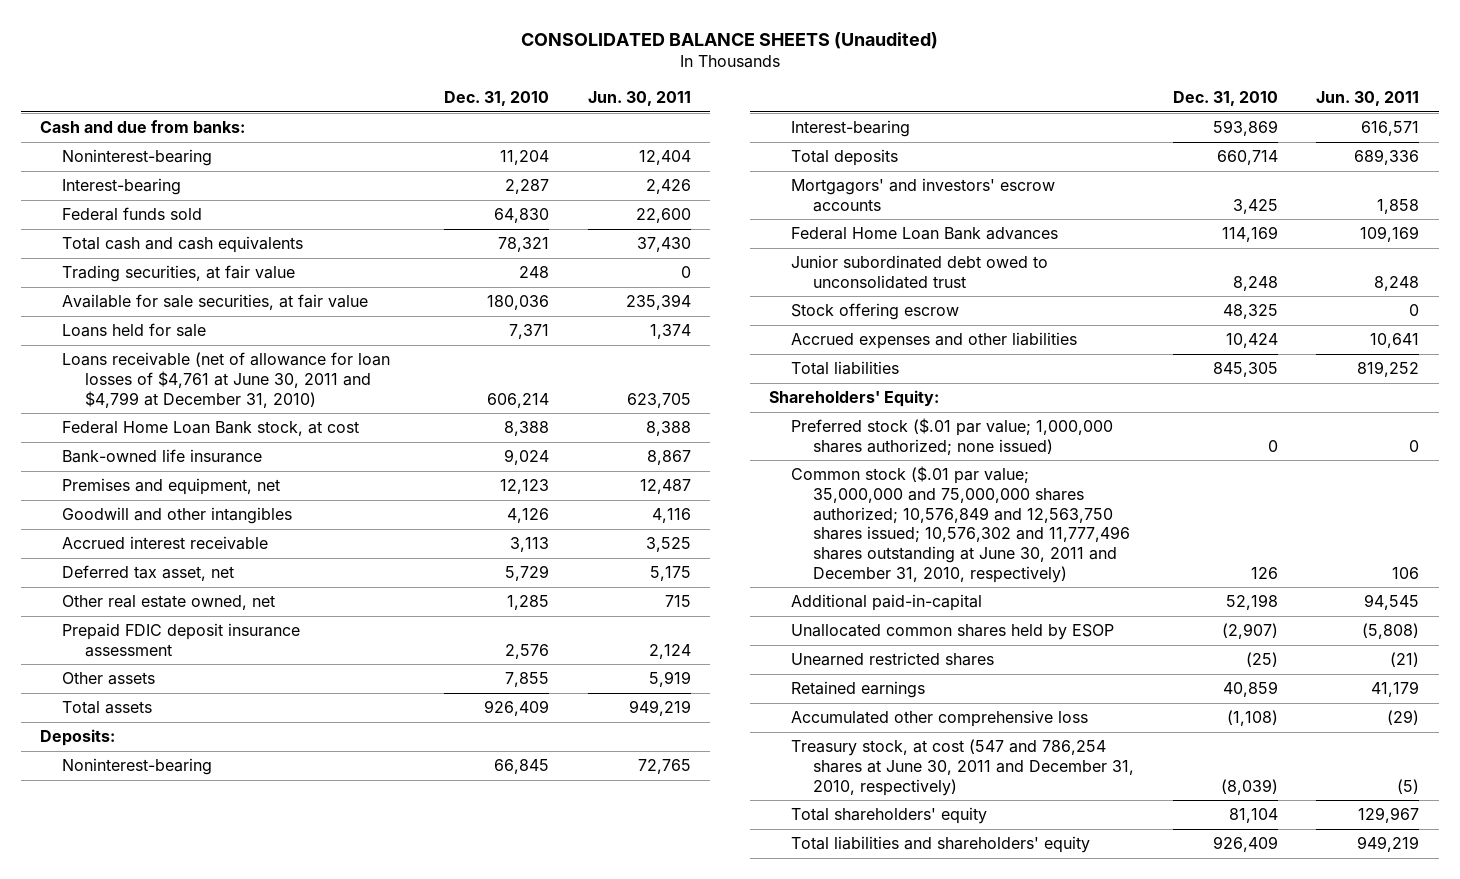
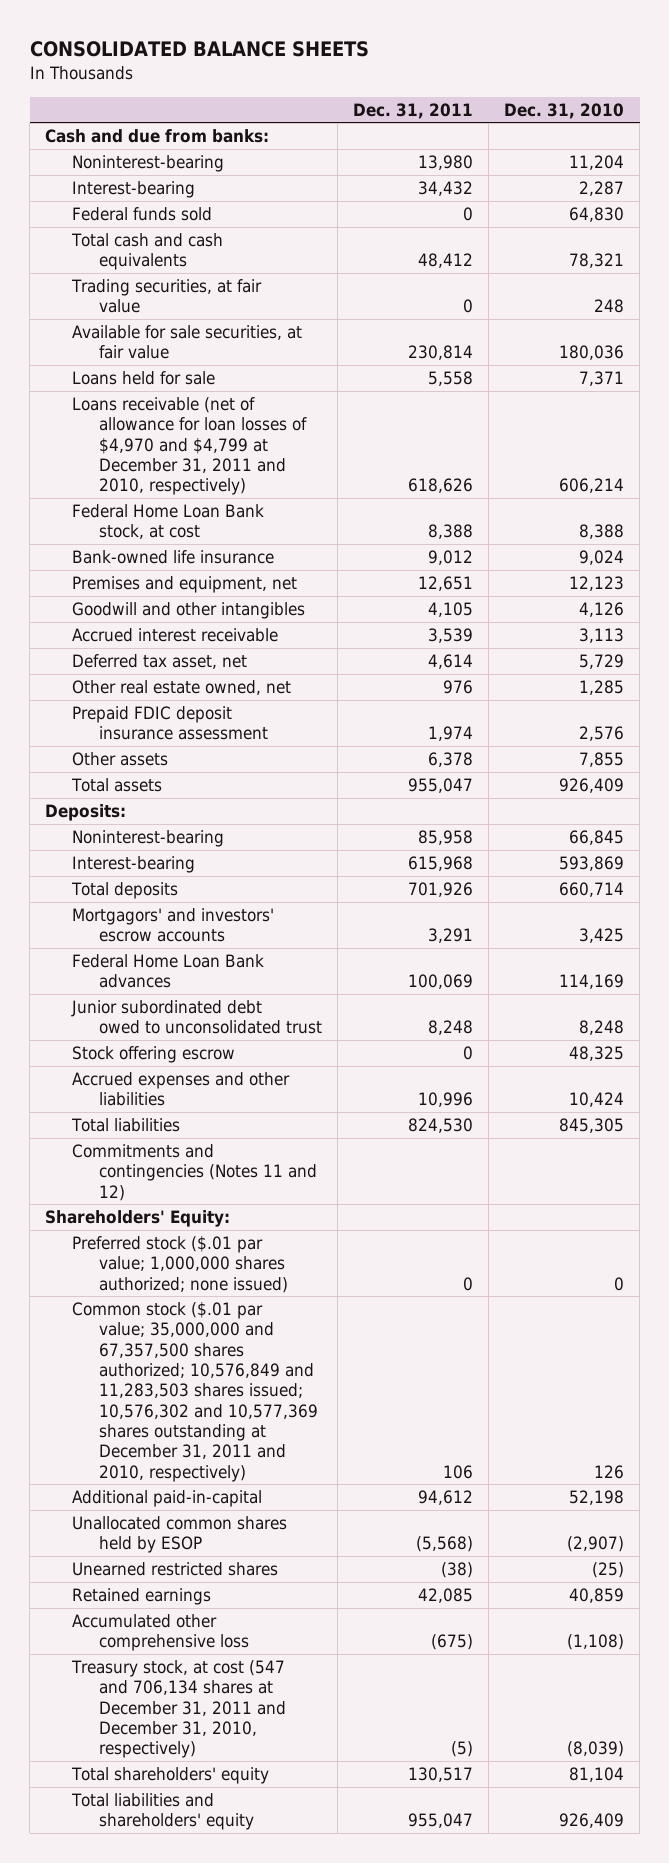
- CONSOLIDATED BALANCE SHEETS (Unaudited)
+ CONSOLIDATED BALANCE SHEETS
- | Dec. 31, 2010 | Jun. 30, 2011
+ | Dec. 31, 2011 | Dec. 31, 2010
- Loans receivable (net of allowance for loan losses of $4,761 at June 30, 2011 and $4,799 at December 31, 2010) | 606,214 | 623,705
+ Loans receivable (net of allowance for loan losses of $4,970 and $4,799 at December 31, 2011 and 2010, respectively) | 618,626 | 606,214
+ Commitments and contingencies (Notes 11 and 12)
- Common stock ($.01 par value; 35,000,000 and 75,000,000 shares authorized; 10,576,849 and 12,563,750 shares issued; 10,576,302 and 11,777,496 shares outstanding at June 30, 2011 and December 31, 2010, respectively) | 126 | 106
+ Common stock ($.01 par value; 35,000,000 and 67,357,500 shares authorized; 10,576,849 and 11,283,503 shares issued; 10,576,302 and 10,577,369 shares outstanding at December 31, 2011 and 2010, respectively) | 106 | 126
- Treasury stock, at cost (547 and 786,254 shares at June 30, 2011 and December 31, 2010, respectively) | (8,039) | (5)
+ Treasury stock, at cost (547 and 706,134 shares at December 31, 2011 and December 31, 2010, respectively) | (5) | (8,039)

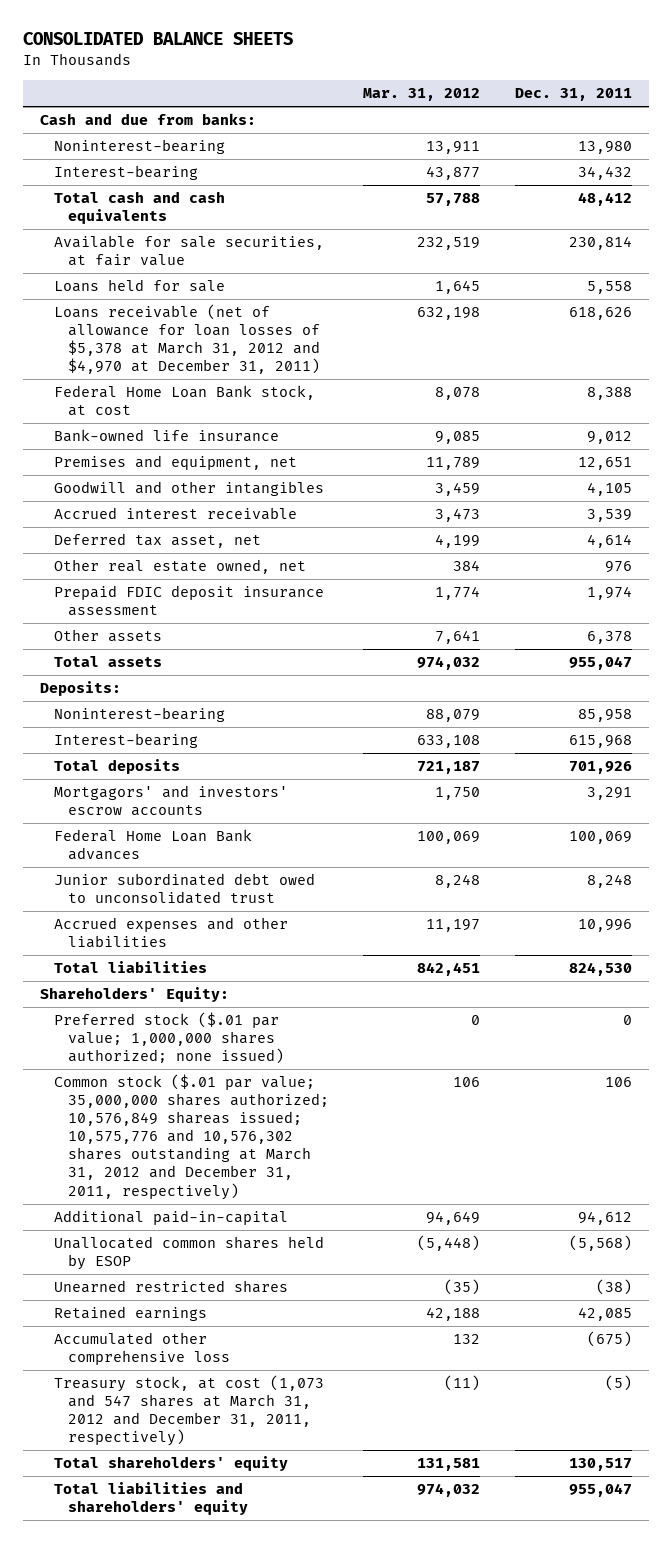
- | Dec. 31, 2011 | Dec. 31, 2010
+ | Mar. 31, 2012 | Dec. 31, 2011
- Federal funds sold | 0 | 64,830
- Trading securities, at fair value | 0 | 248
- Loans receivable (net of allowance for loan losses of $4,970 and $4,799 at December 31, 2011 and 2010, respectively) | 618,626 | 606,214
+ Loans receivable (net of allowance for loan losses of $5,378 at March 31, 2012 and $4,970 at December 31, 2011) | 632,198 | 618,626
- Stock offering escrow | 0 | 48,325
- Commitments and contingencies (Notes 11 and 12)
- Common stock ($.01 par value; 35,000,000 and 67,357,500 shares authorized; 10,576,849 and 11,283,503 shares issued; 10,576,302 and 10,577,369 shares outstanding at December 31, 2011 and 2010, respectively) | 106 | 126
+ Common stock ($.01 par value; 35,000,000 shares authorized; 10,576,849 shareas issued; 10,575,776 and 10,576,302 shares outstanding at March 31, 2012 and December 31, 2011, respectively) | 106 | 106
- Treasury stock, at cost (547 and 706,134 shares at December 31, 2011 and December 31, 2010, respectively) | (5) | (8,039)
+ Treasury stock, at cost (1,073 and 547 shares at March 31, 2012 and December 31, 2011, respectively) | (11) | (5)

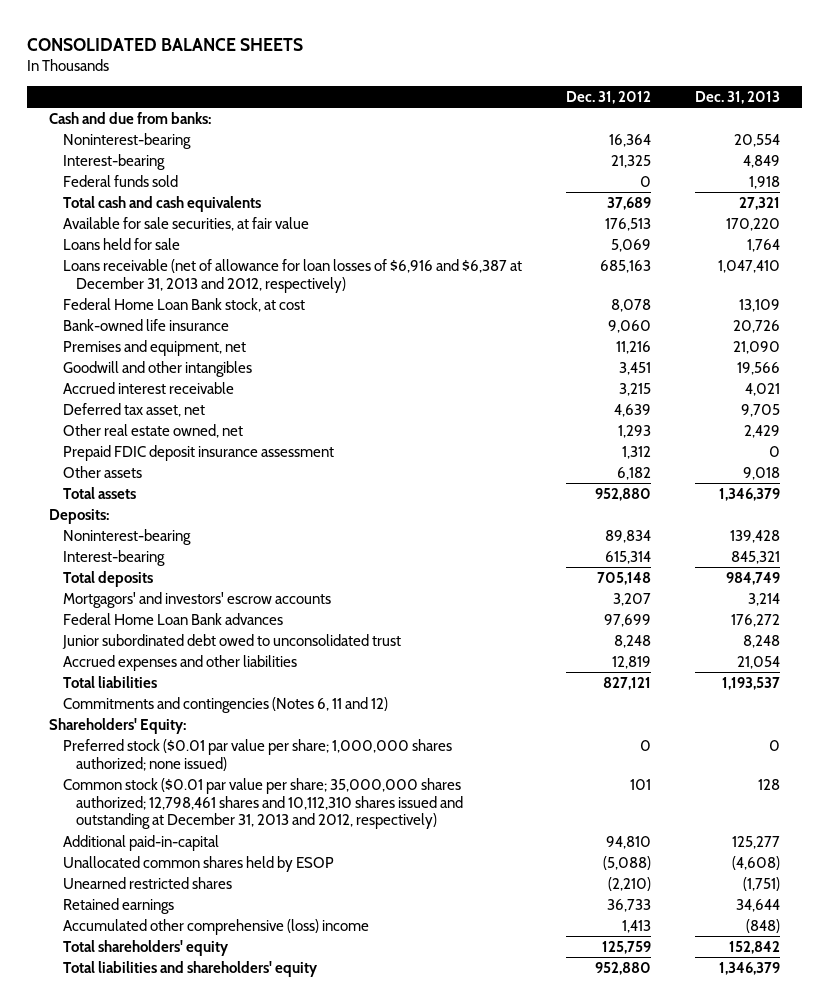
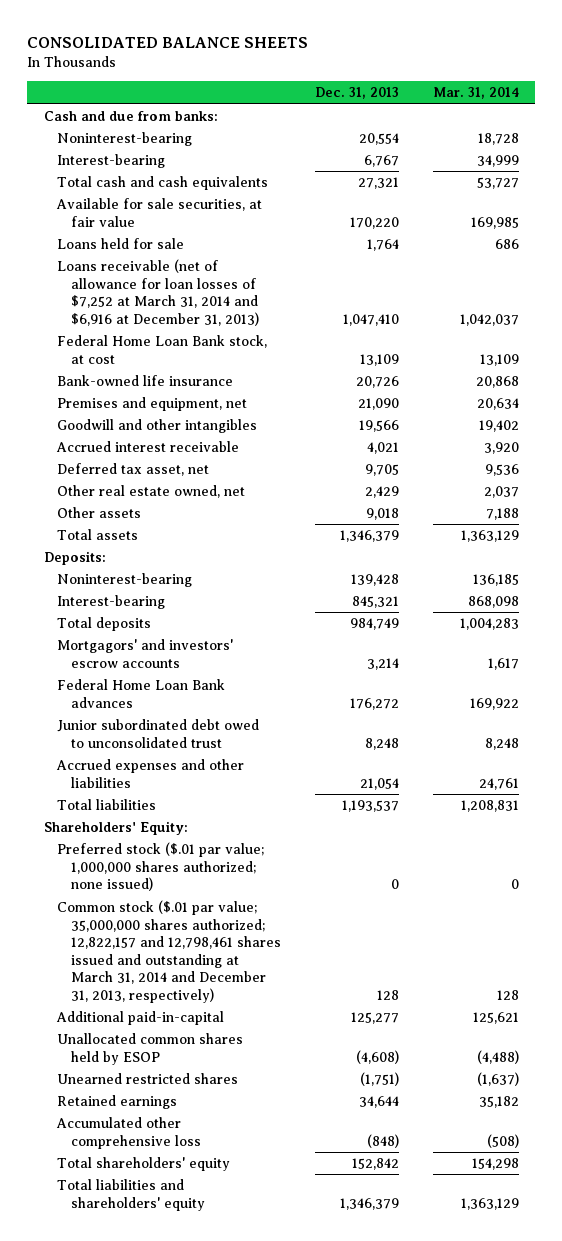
- | Dec. 31, 2012 | Dec. 31, 2013
+ | Dec. 31, 2013 | Mar. 31, 2014
- Interest-bearing | 21,325 | 4,849
- Federal funds sold | 0 | 1,918
+ Interest-bearing | 6,767 | 34,999
- Loans receivable (net of allowance for loan losses of $6,916 and $6,387 at December 31, 2013 and 2012, respectively) | 685,163 | 1,047,410
+ Loans receivable (net of allowance for loan losses of $7,252 at March 31, 2014 and $6,916 at December 31, 2013) | 1,047,410 | 1,042,037
- Prepaid FDIC deposit insurance assessment | 1,312 | 0
- Commitments and contingencies (Notes 6, 11 and 12)
- Preferred stock ($0.01 par value per share; 1,000,000 shares authorized; none issued) | 0 | 0
- Common stock ($0.01 par value per share; 35,000,000 shares authorized; 12,798,461 shares and 10,112,310 shares issued and outstanding at December 31, 2013 and 2012, respectively) | 101 | 128
+ Preferred stock ($.01 par value; 1,000,000 shares authorized; none issued) | 0 | 0
+ Common stock ($.01 par value; 35,000,000 shares authorized; 12,822,157 and 12,798,461 shares issued and outstanding at March 31, 2014 and December 31, 2013, respectively) | 128 | 128
- Accumulated other comprehensive (loss) income | 1,413 | (848)
+ Accumulated other comprehensive loss | (848) | (508)

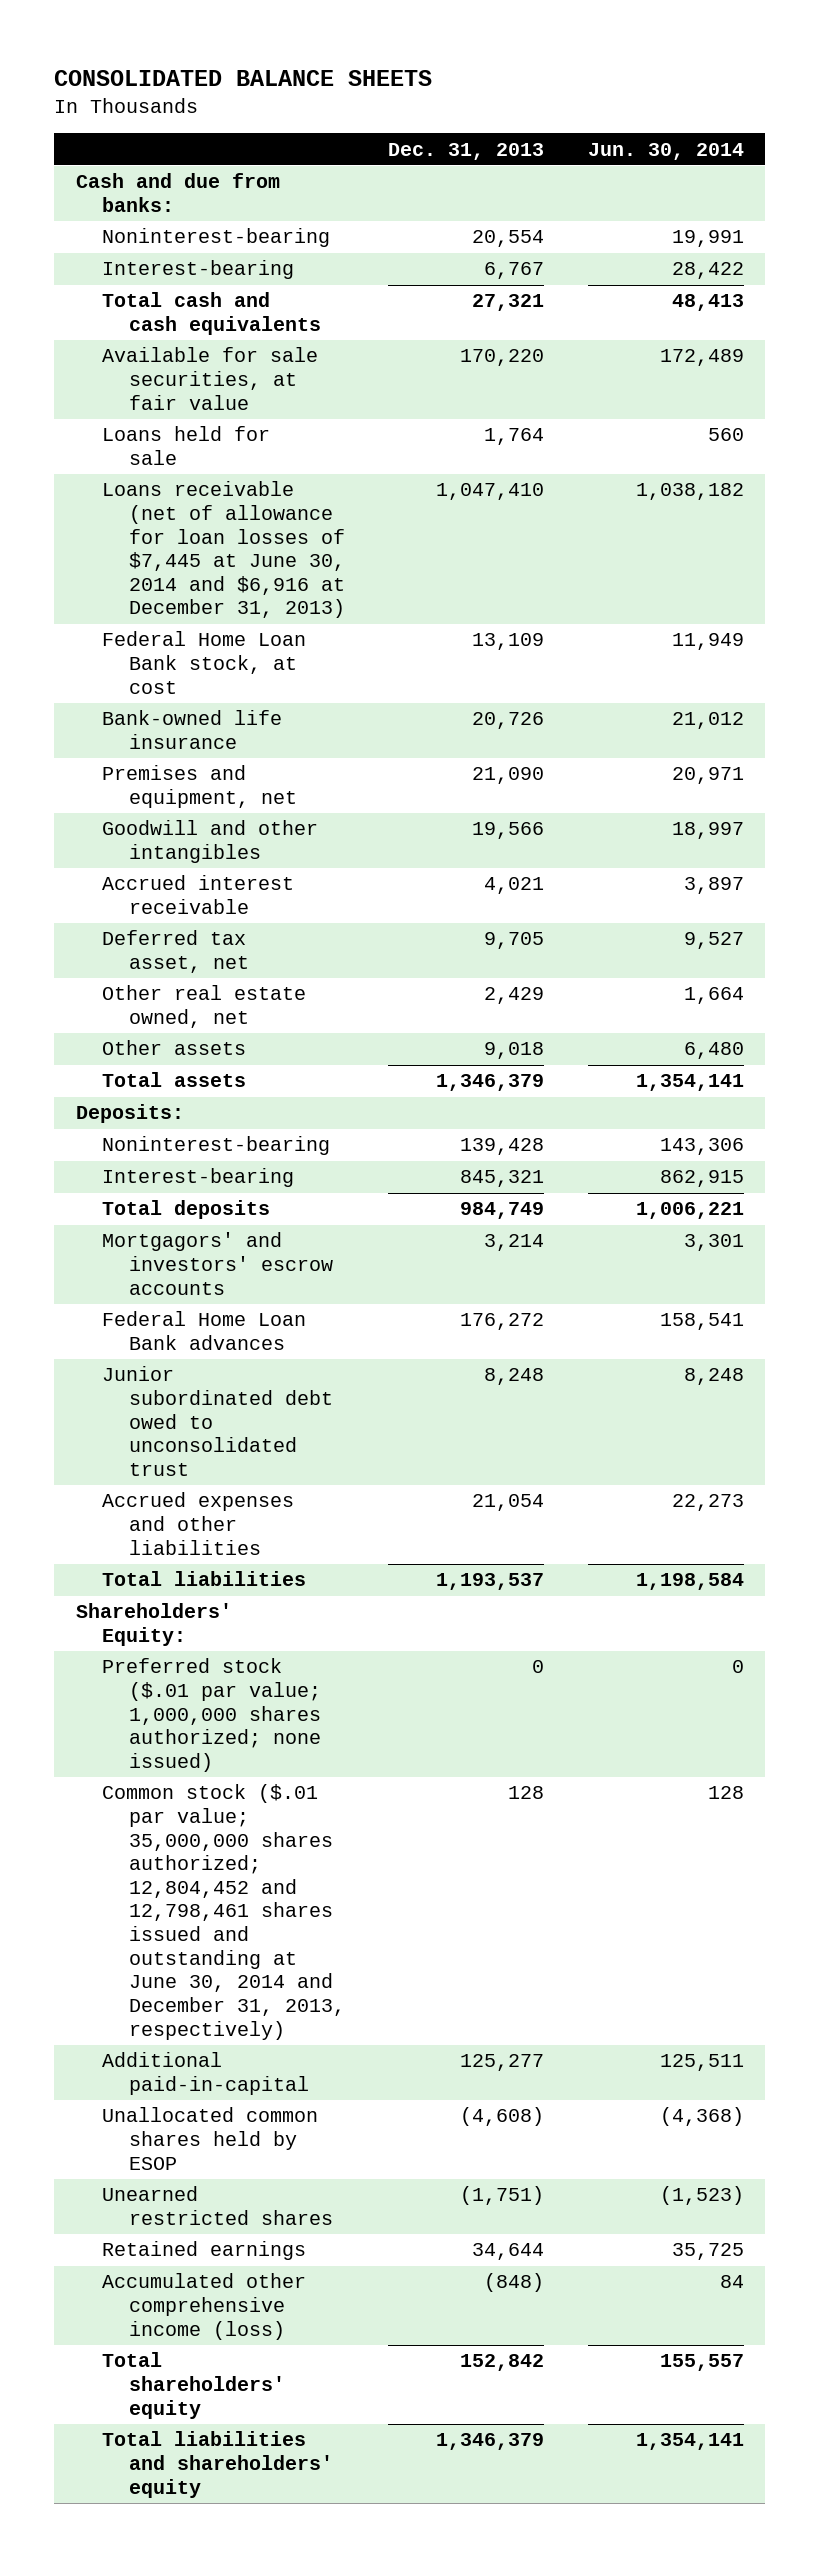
- | Dec. 31, 2013 | Mar. 31, 2014
+ | Dec. 31, 2013 | Jun. 30, 2014
- Loans receivable (net of allowance for loan losses of $7,252 at March 31, 2014 and $6,916 at December 31, 2013) | 1,047,410 | 1,042,037
+ Loans receivable (net of allowance for loan losses of $7,445 at June 30, 2014 and $6,916 at December 31, 2013) | 1,047,410 | 1,038,182
- Common stock ($.01 par value; 35,000,000 shares authorized; 12,822,157 and 12,798,461 shares issued and outstanding at March 31, 2014 and December 31, 2013, respectively) | 128 | 128
+ Common stock ($.01 par value; 35,000,000 shares authorized; 12,804,452 and 12,798,461 shares issued and outstanding at June 30, 2014 and December 31, 2013, respectively) | 128 | 128
- Accumulated other comprehensive loss | (848) | (508)
+ Accumulated other comprehensive income (loss) | (848) | 84

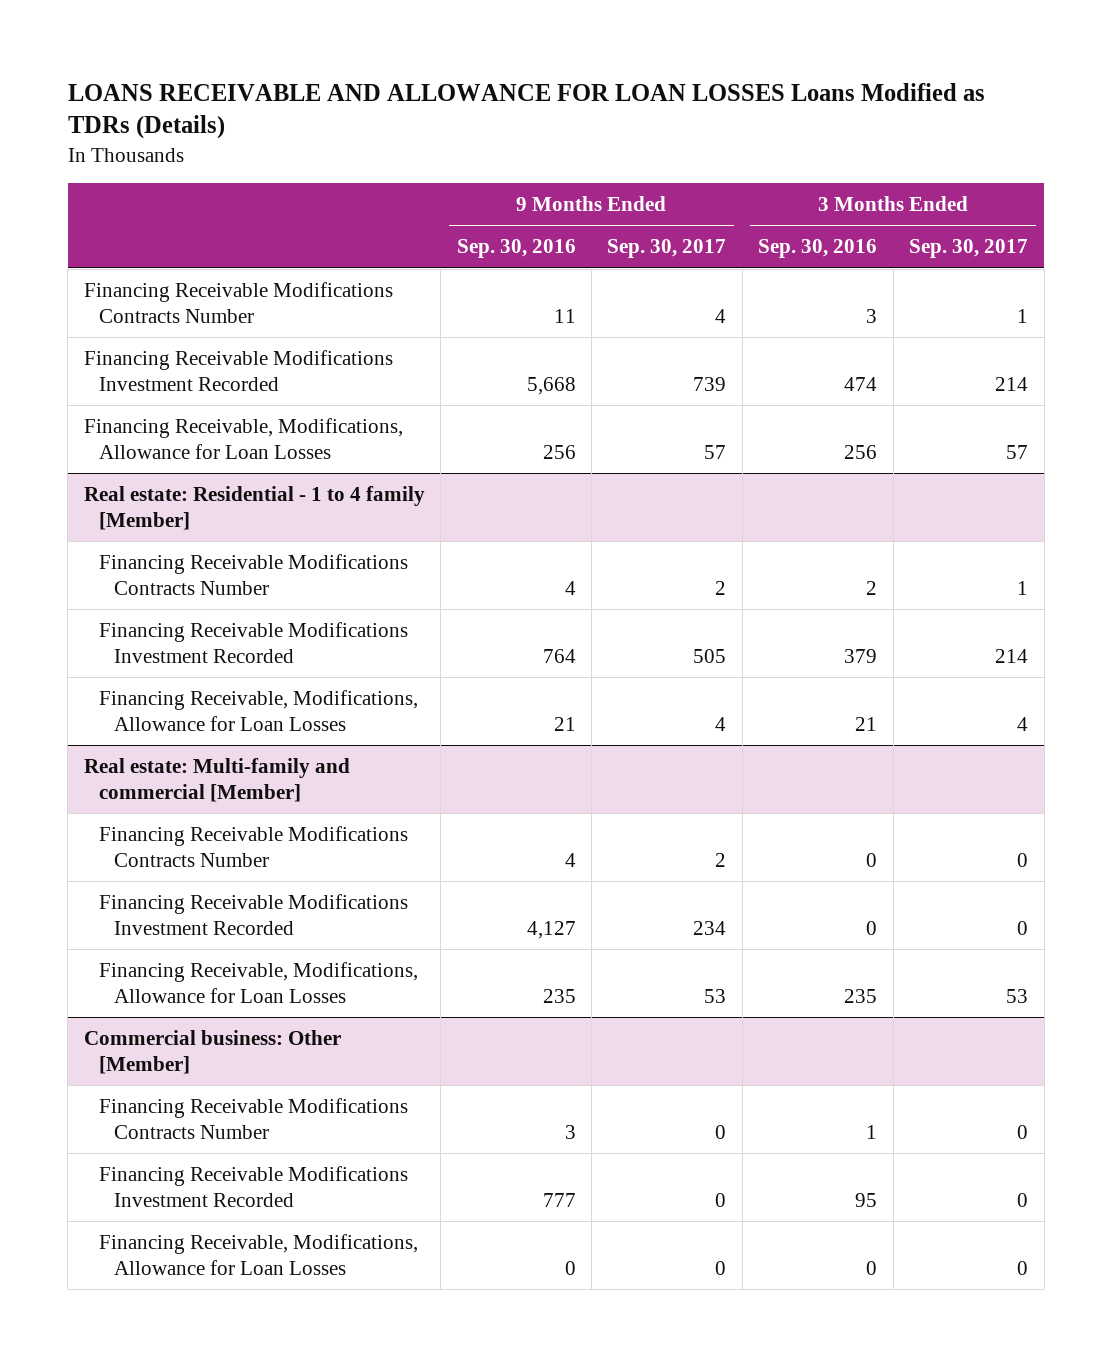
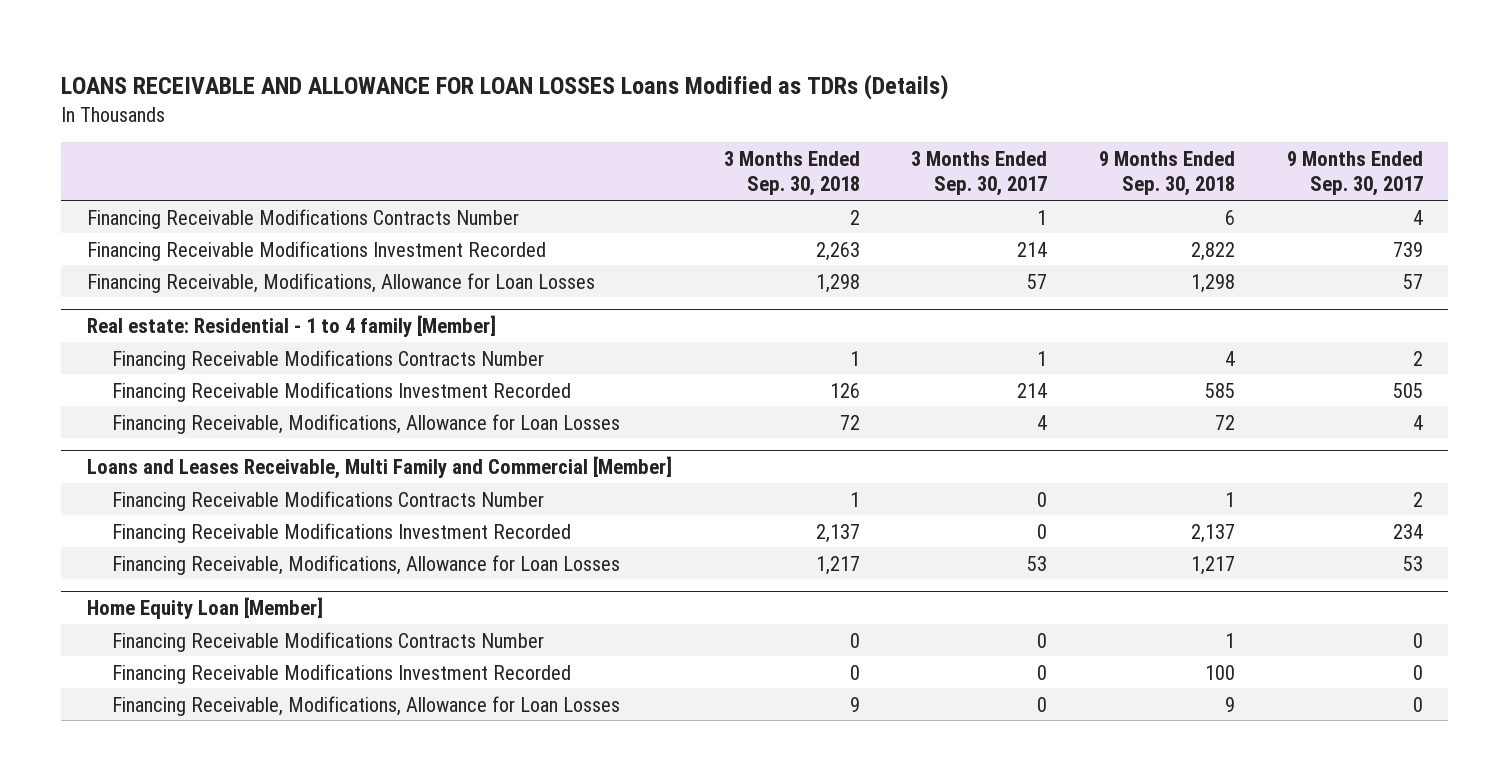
- | 9 Months Ended Sep. 30, 2016 | 9 Months Ended Sep. 30, 2017 | 3 Months Ended Sep. 30, 2016 | 3 Months Ended Sep. 30, 2017
+ | 3 Months Ended Sep. 30, 2018 | 3 Months Ended Sep. 30, 2017 | 9 Months Ended Sep. 30, 2018 | 9 Months Ended Sep. 30, 2017
- Real estate: Multi-family and commercial [Member]
+ Loans and Leases Receivable, Multi Family and Commercial [Member]
- Commercial business: Other [Member]
+ Home Equity Loan [Member]

